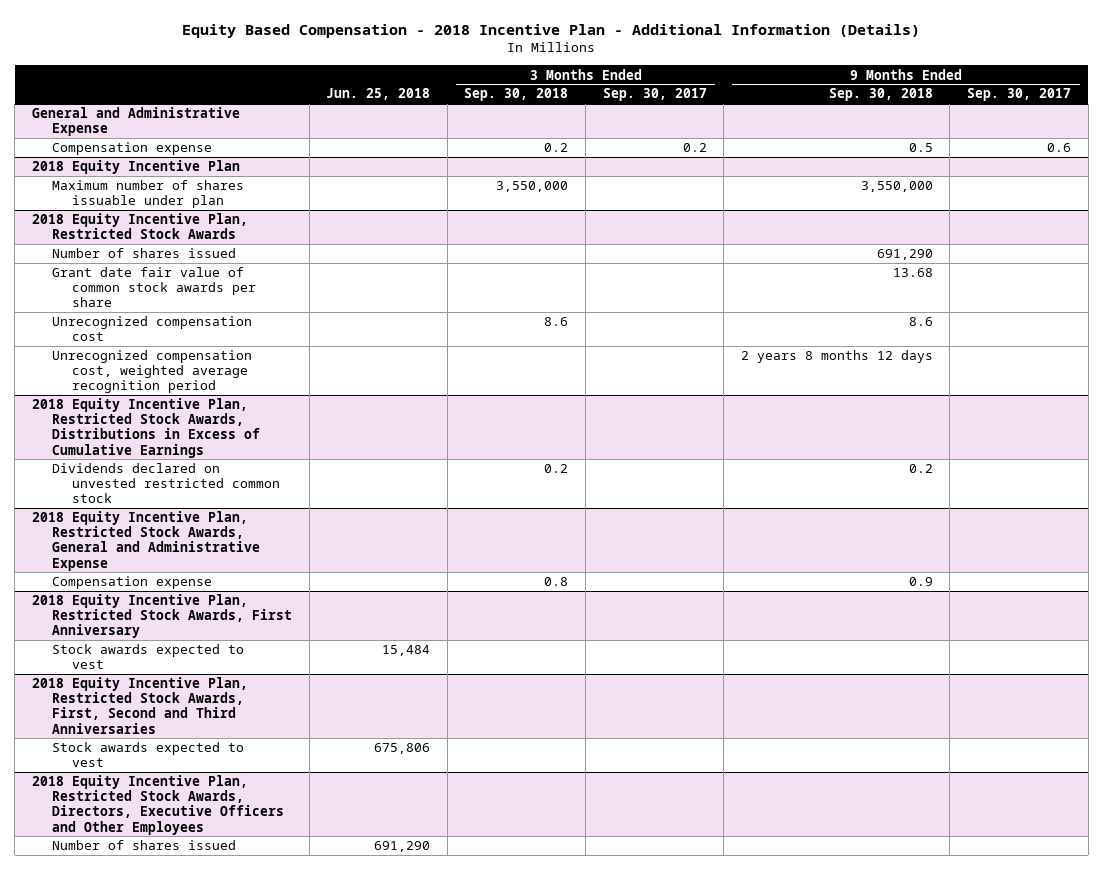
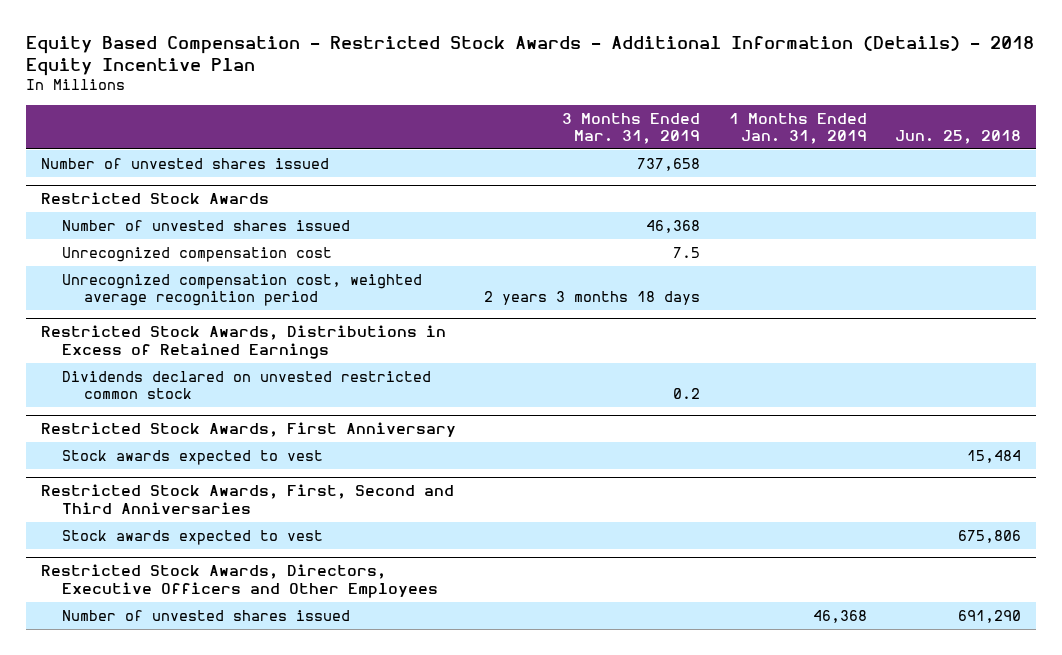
- Equity Based Compensation - 2018 Incentive Plan - Additional Information (Details)
+ Equity Based Compensation - Restricted Stock Awards - Additional Information (Details) - 2018 Equity Incentive Plan
- | Jun. 25, 2018 | 3 Months Ended Sep. 30, 2018 | 3 Months Ended Sep. 30, 2017 | 9 Months Ended Sep. 30, 2018 | 9 Months Ended Sep. 30, 2017
+ | 3 Months Ended Mar. 31, 2019 | 1 Months Ended Jan. 31, 2019 | Jun. 25, 2018
- General and Administrative Expense
- Compensation expense | | 0.2 | 0.2 | 0.5 | 0.6
- 2018 Equity Incentive Plan
- Maximum number of shares issuable under plan | | 3,550,000 | | 3,550,000 |
- 2018 Equity Incentive Plan, Restricted Stock Awards
- Number of shares issued | | | | 691,290 |
- Grant date fair value of common stock awards per share | | | | 13.68 |
- Unrecognized compensation cost | | 8.6 | | 8.6 |
- Unrecognized compensation cost, weighted average recognition period | | | | 2 years 8 months 12 days |
- 2018 Equity Incentive Plan, Restricted Stock Awards, Distributions in Excess of Cumulative Earnings
+ Number of unvested shares issued | 737,658 | |
+ Restricted Stock Awards
+ Number of unvested shares issued | 46,368 | |
+ Unrecognized compensation cost | 7.5 | |
+ Unrecognized compensation cost, weighted average recognition period | 2 years 3 months 18 days | |
+ Restricted Stock Awards, Distributions in Excess of Retained Earnings
- 2018 Equity Incentive Plan, Restricted Stock Awards, General and Administrative Expense
- Compensation expense | | 0.8 | | 0.9 |
- 2018 Equity Incentive Plan, Restricted Stock Awards, First Anniversary
+ Restricted Stock Awards, First Anniversary
- 2018 Equity Incentive Plan, Restricted Stock Awards, First, Second and Third Anniversaries
+ Restricted Stock Awards, First, Second and Third Anniversaries
- 2018 Equity Incentive Plan, Restricted Stock Awards, Directors, Executive Officers and Other Employees
- Number of shares issued | 691,290 | | | |
+ Restricted Stock Awards, Directors, Executive Officers and Other Employees
+ Number of unvested shares issued | | 46,368 | 691,290

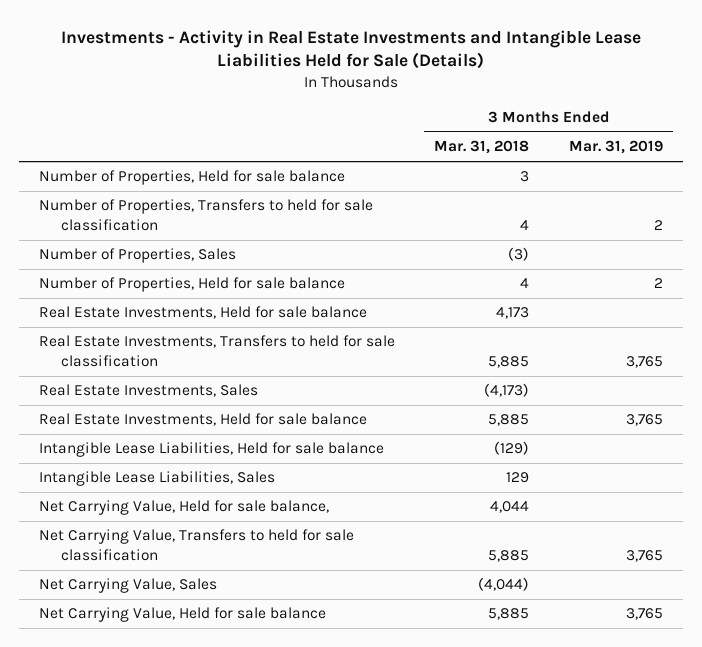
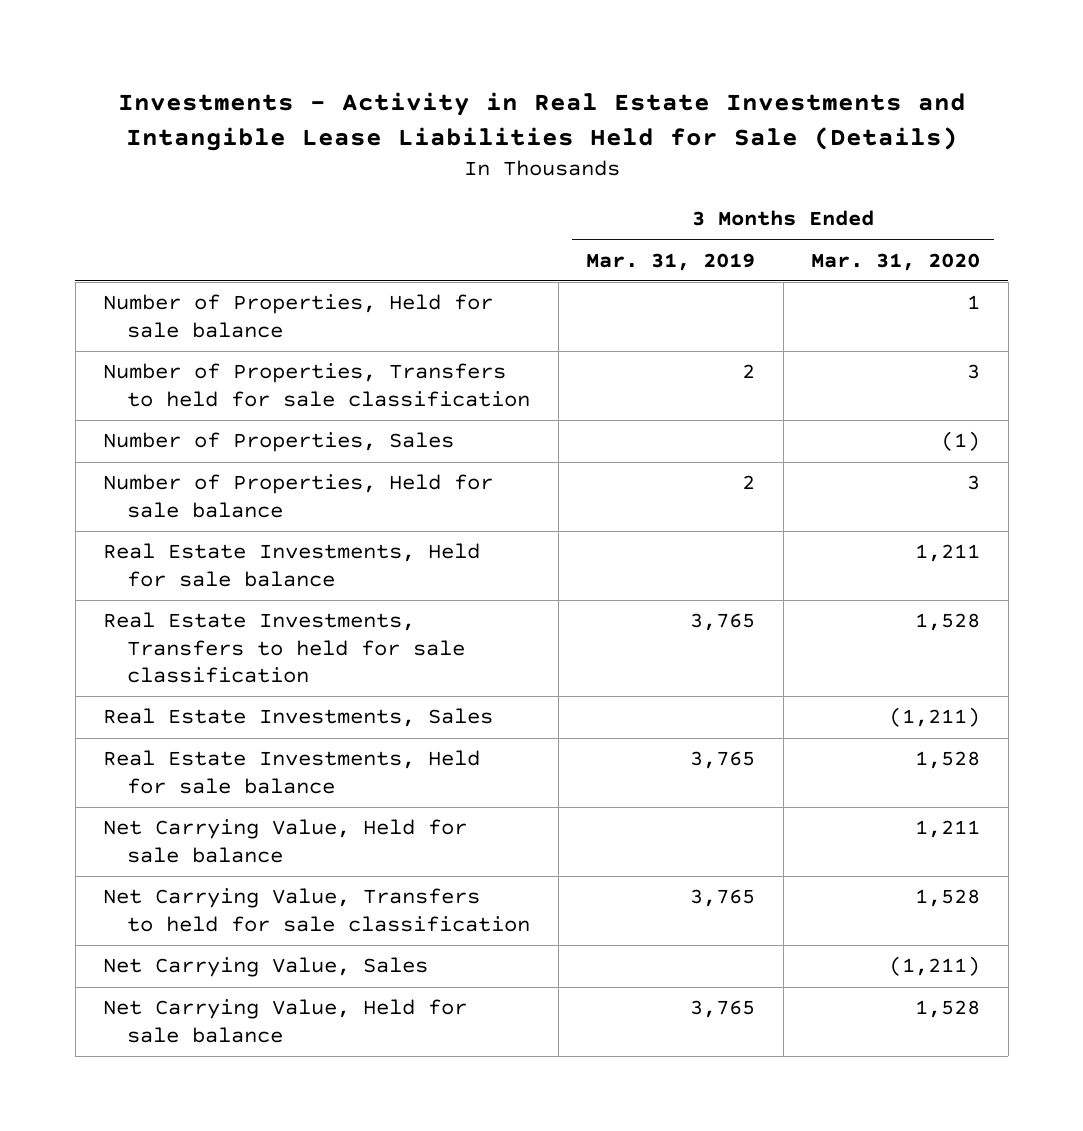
- | 3 Months Ended Mar. 31, 2018 | 3 Months Ended Mar. 31, 2019
+ | 3 Months Ended Mar. 31, 2019 | 3 Months Ended Mar. 31, 2020
- Intangible Lease Liabilities, Held for sale balance | (129) |
- Intangible Lease Liabilities, Sales | 129 |
- Net Carrying Value, Held for sale balance, | 4,044 |
+ Net Carrying Value, Held for sale balance | | 1,211

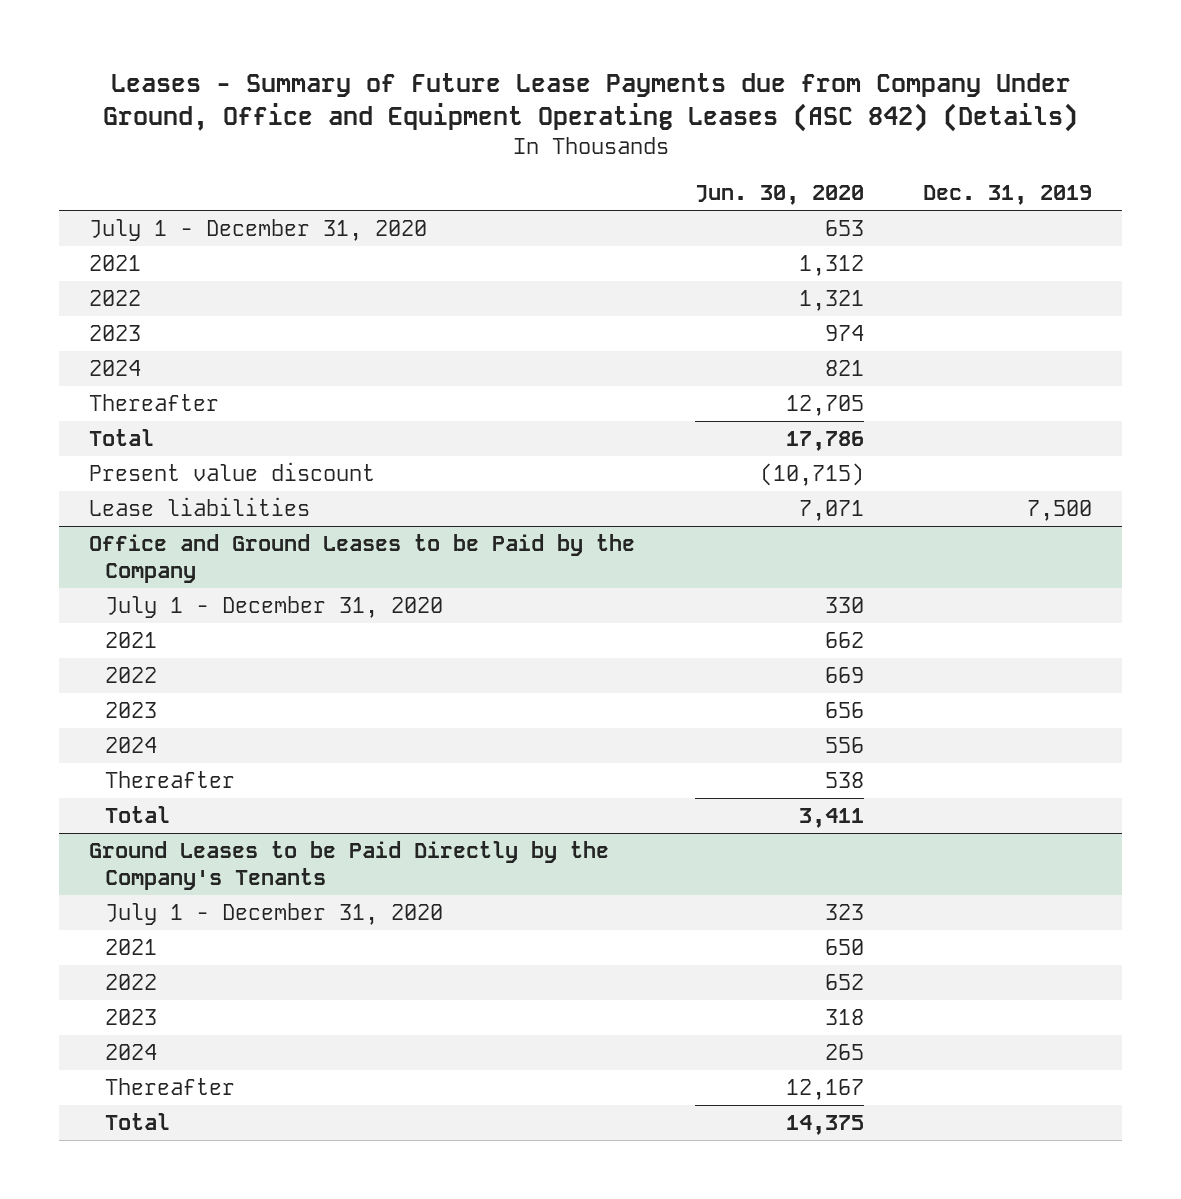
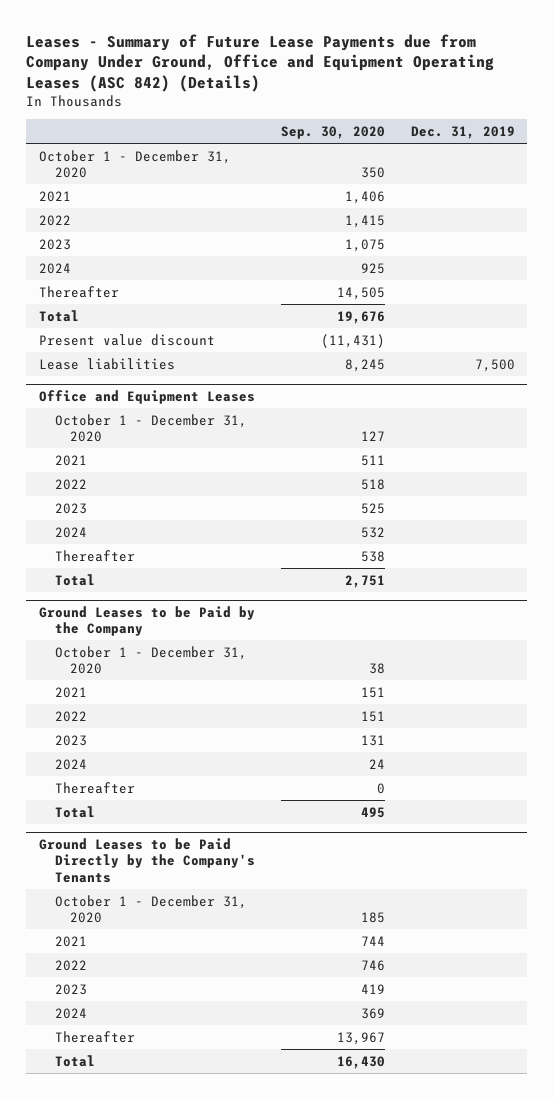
- | Jun. 30, 2020 | Dec. 31, 2019
+ | Sep. 30, 2020 | Dec. 31, 2019
- July 1 - December 31, 2020 | 653 |
+ October 1 - December 31, 2020 | 350 |
- Office and Ground Leases to be Paid by the Company
- July 1 - December 31, 2020 | 330 |
- 2021 | 662 |
- 2022 | 669 |
- 2023 | 656 |
- 2024 | 556 |
- Thereafter | 538 |
- Total | 3,411 |
+ Office and Equipment Leases
+ October 1 - December 31, 2020 | 127 |
+ 2021 | 511 |
+ 2022 | 518 |
+ 2023 | 525 |
+ 2024 | 532 |
+ Thereafter | 538 |
+ Total | 2,751 |
+ Ground Leases to be Paid by the Company
+ October 1 - December 31, 2020 | 38 |
+ 2021 | 151 |
+ 2022 | 151 |
+ 2023 | 131 |
+ 2024 | 24 |
+ Thereafter | 0 |
+ Total | 495 |
@ Ground Leases to be Paid Directly by the Company's Tenants
- July 1 - December 31, 2020 | 323 |
+ October 1 - December 31, 2020 | 185 |

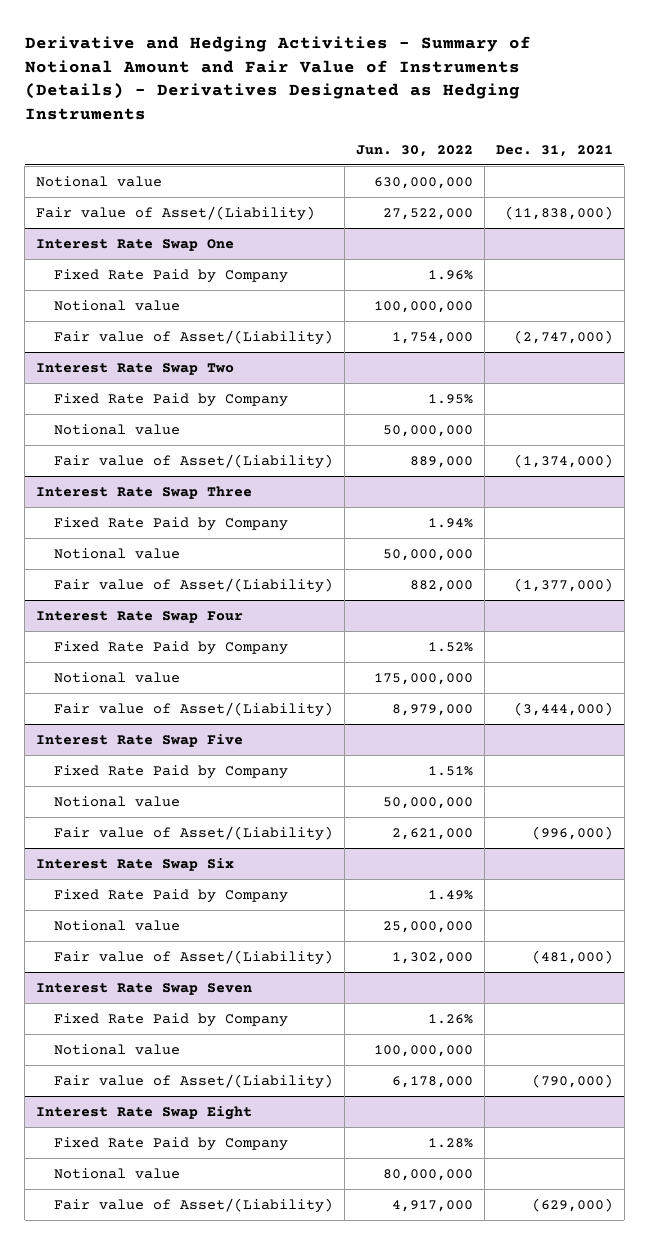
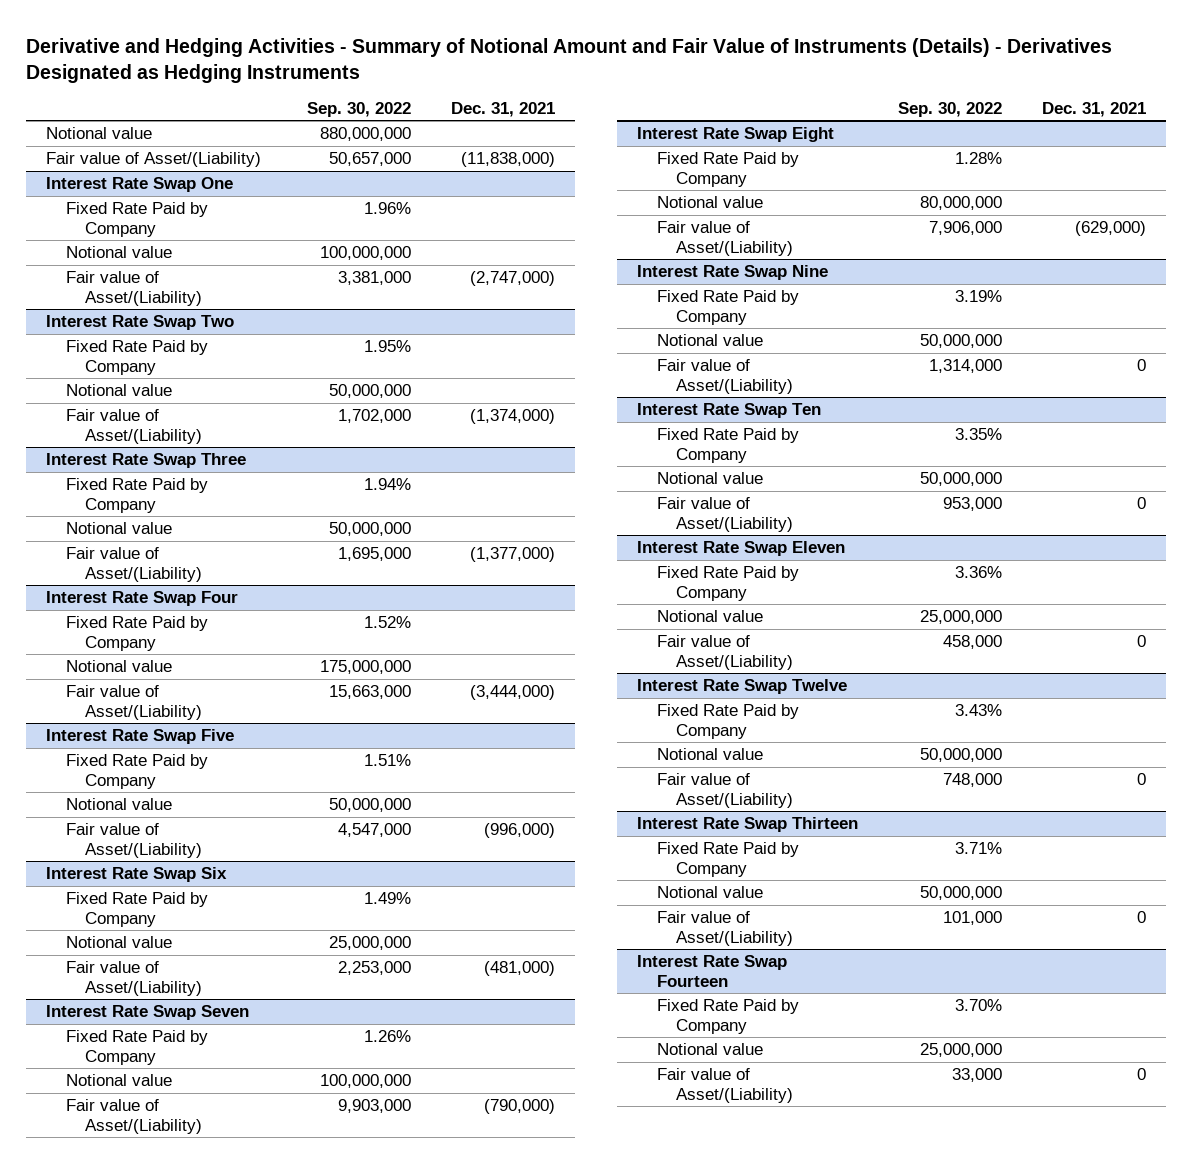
- | Jun. 30, 2022 | Dec. 31, 2021
+ | Sep. 30, 2022 | Dec. 31, 2021
+ Interest Rate Swap Nine
+ Fixed Rate Paid by Company | 3.19% |
+ Notional value | 50,000,000 |
+ Fair value of Asset/(Liability) | 1,314,000 | 0
+ Interest Rate Swap Ten
+ Fixed Rate Paid by Company | 3.35% |
+ Notional value | 50,000,000 |
+ Fair value of Asset/(Liability) | 953,000 | 0
+ Interest Rate Swap Eleven
+ Fixed Rate Paid by Company | 3.36% |
+ Notional value | 25,000,000 |
+ Fair value of Asset/(Liability) | 458,000 | 0
+ Interest Rate Swap Twelve
+ Fixed Rate Paid by Company | 3.43% |
+ Notional value | 50,000,000 |
+ Fair value of Asset/(Liability) | 748,000 | 0
+ Interest Rate Swap Thirteen
+ Fixed Rate Paid by Company | 3.71% |
+ Notional value | 50,000,000 |
+ Fair value of Asset/(Liability) | 101,000 | 0
+ Interest Rate Swap Fourteen
+ Fixed Rate Paid by Company | 3.70% |
+ Notional value | 25,000,000 |
+ Fair value of Asset/(Liability) | 33,000 | 0

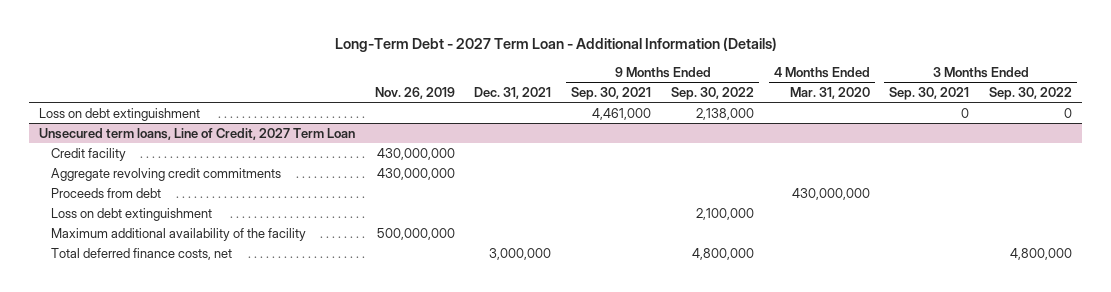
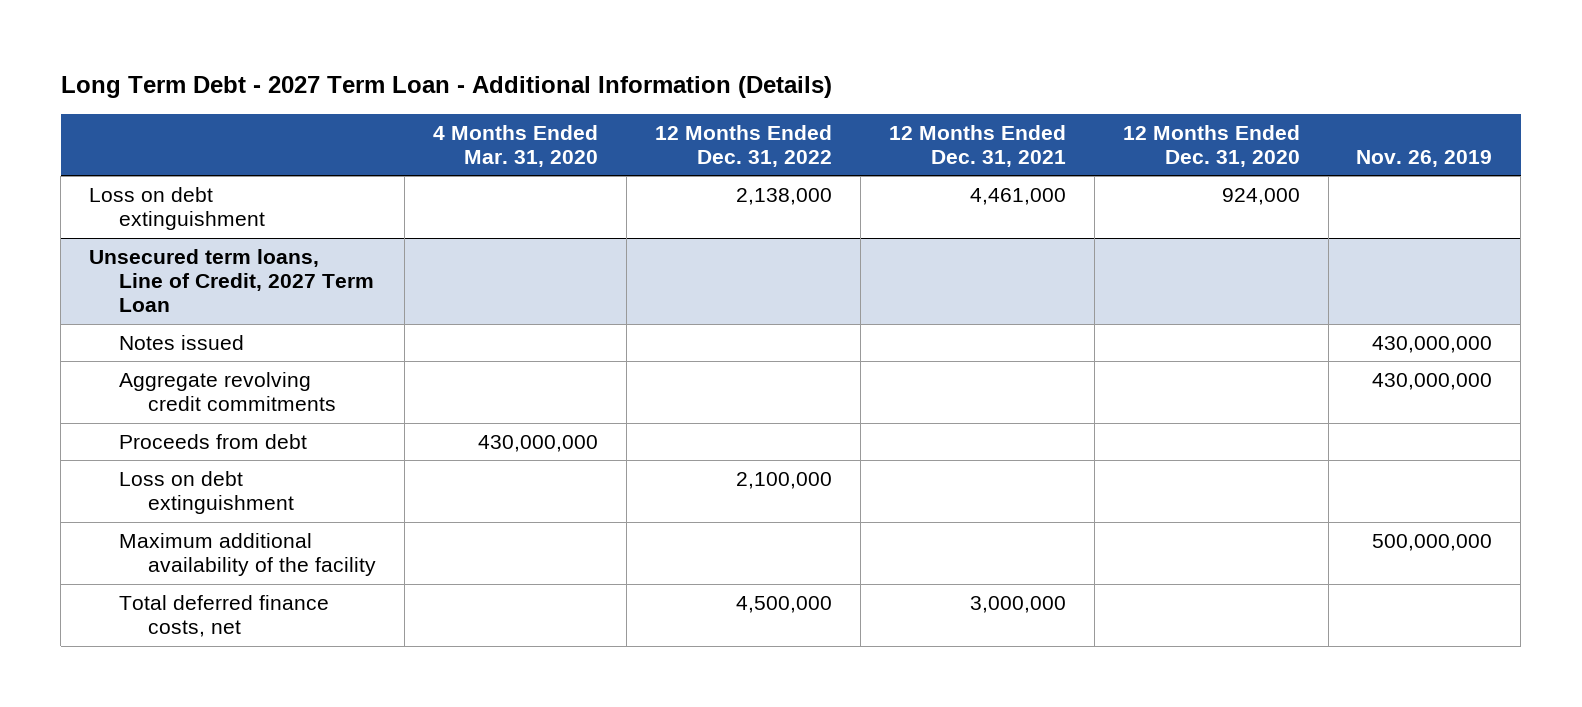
- Long-Term Debt - 2027 Term Loan - Additional Information (Details)
+ Long Term Debt - 2027 Term Loan - Additional Information (Details)
- | Nov. 26, 2019 | Dec. 31, 2021 | 9 Months Ended Sep. 30, 2021 | 9 Months Ended Sep. 30, 2022 | 4 Months Ended Mar. 31, 2020 | 3 Months Ended Sep. 30, 2021 | 3 Months Ended Sep. 30, 2022
+ | 4 Months Ended Mar. 31, 2020 | 12 Months Ended Dec. 31, 2022 | 12 Months Ended Dec. 31, 2021 | 12 Months Ended Dec. 31, 2020 | Nov. 26, 2019
@ Unsecured term loans, Line of Credit, 2027 Term Loan
- Credit facility | 430,000,000 | | | | | |
+ Notes issued | | | | | 430,000,000

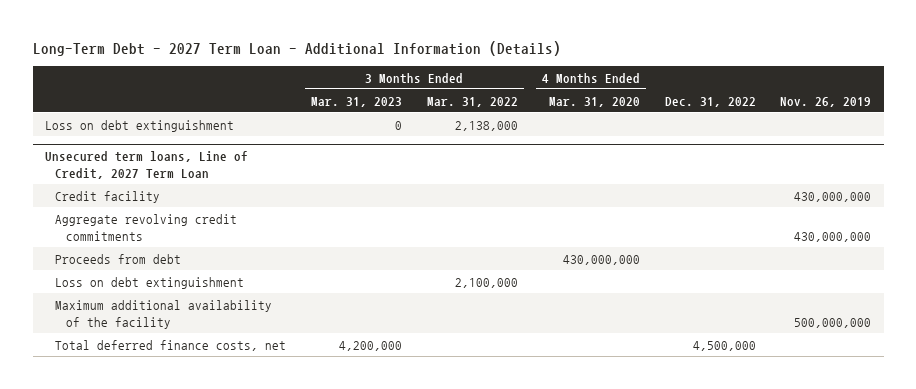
- Long Term Debt - 2027 Term Loan - Additional Information (Details)
+ Long-Term Debt - 2027 Term Loan - Additional Information (Details)
- | 4 Months Ended Mar. 31, 2020 | 12 Months Ended Dec. 31, 2022 | 12 Months Ended Dec. 31, 2021 | 12 Months Ended Dec. 31, 2020 | Nov. 26, 2019
+ | 3 Months Ended Mar. 31, 2023 | 3 Months Ended Mar. 31, 2022 | 4 Months Ended Mar. 31, 2020 | Dec. 31, 2022 | Nov. 26, 2019
@ Unsecured term loans, Line of Credit, 2027 Term Loan
- Notes issued | | | | | 430,000,000
+ Credit facility | | | | | 430,000,000

